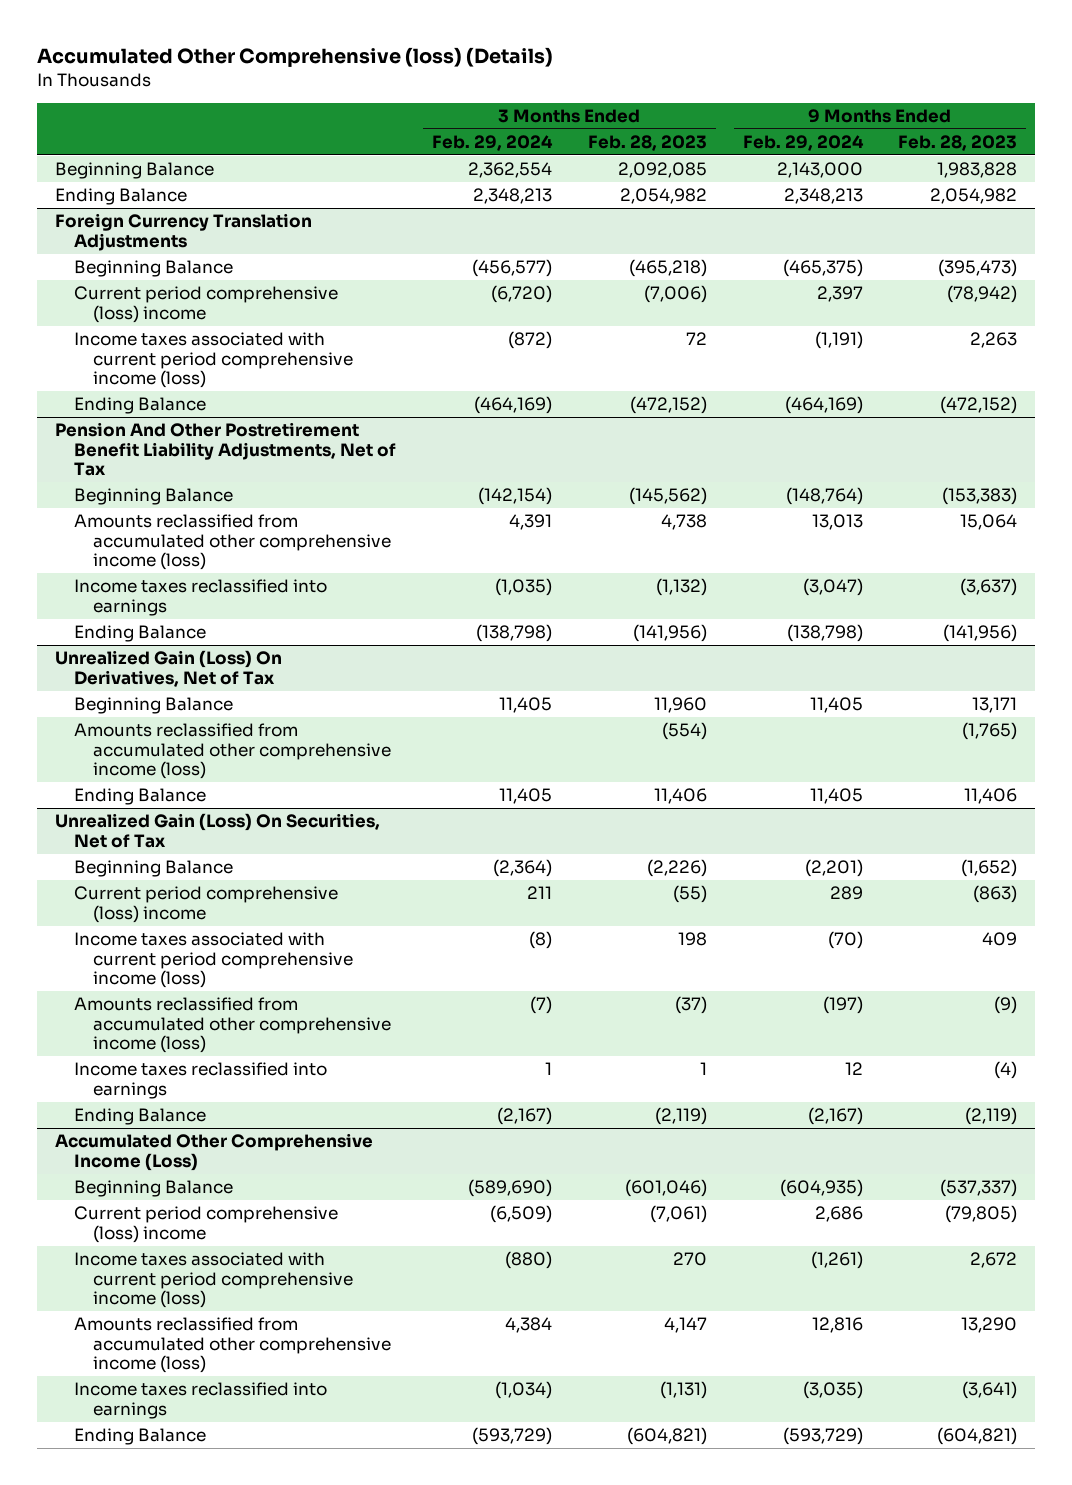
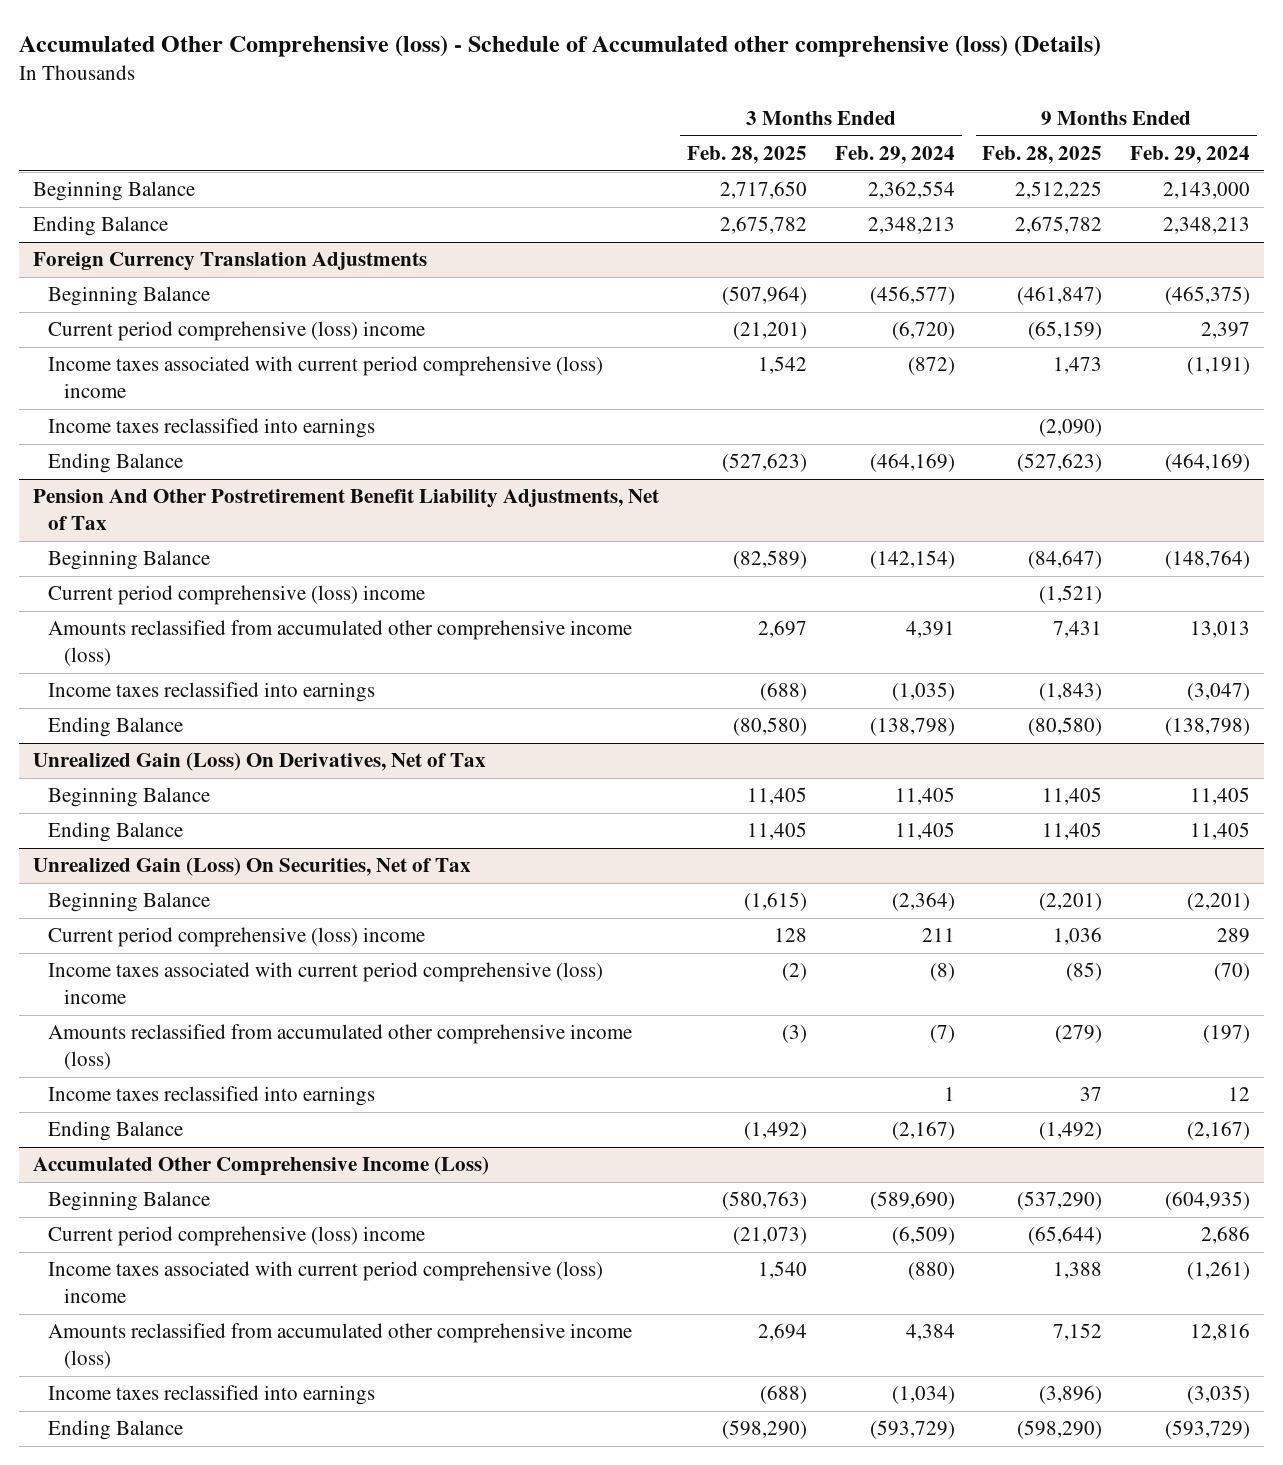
- Accumulated Other Comprehensive (loss) (Details)
+ Accumulated Other Comprehensive (loss) - Schedule of Accumulated other comprehensive (loss) (Details)
- | 3 Months Ended Feb. 29, 2024 | 3 Months Ended Feb. 28, 2023 | 9 Months Ended Feb. 29, 2024 | 9 Months Ended Feb. 28, 2023
+ | 3 Months Ended Feb. 28, 2025 | 3 Months Ended Feb. 29, 2024 | 9 Months Ended Feb. 28, 2025 | 9 Months Ended Feb. 29, 2024
@ Foreign Currency Translation Adjustments
- Income taxes associated with current period comprehensive income (loss) | (872) | 72 | (1,191) | 2,263
+ Income taxes associated with current period comprehensive (loss) income | 1,542 | (872) | 1,473 | (1,191)
+ Income taxes reclassified into earnings | | | (2,090) |
@ Pension And Other Postretirement Benefit Liability Adjustments, Net of Tax
+ Current period comprehensive (loss) income | | | (1,521) |
@ Unrealized Gain (Loss) On Derivatives, Net of Tax
- Amounts reclassified from accumulated other comprehensive income (loss) | | (554) | | (1,765)
@ Unrealized Gain (Loss) On Securities, Net of Tax
- Income taxes associated with current period comprehensive income (loss) | (8) | 198 | (70) | 409
+ Income taxes associated with current period comprehensive (loss) income | (2) | (8) | (85) | (70)
@ Accumulated Other Comprehensive Income (Loss)
- Income taxes associated with current period comprehensive income (loss) | (880) | 270 | (1,261) | 2,672
+ Income taxes associated with current period comprehensive (loss) income | 1,540 | (880) | 1,388 | (1,261)

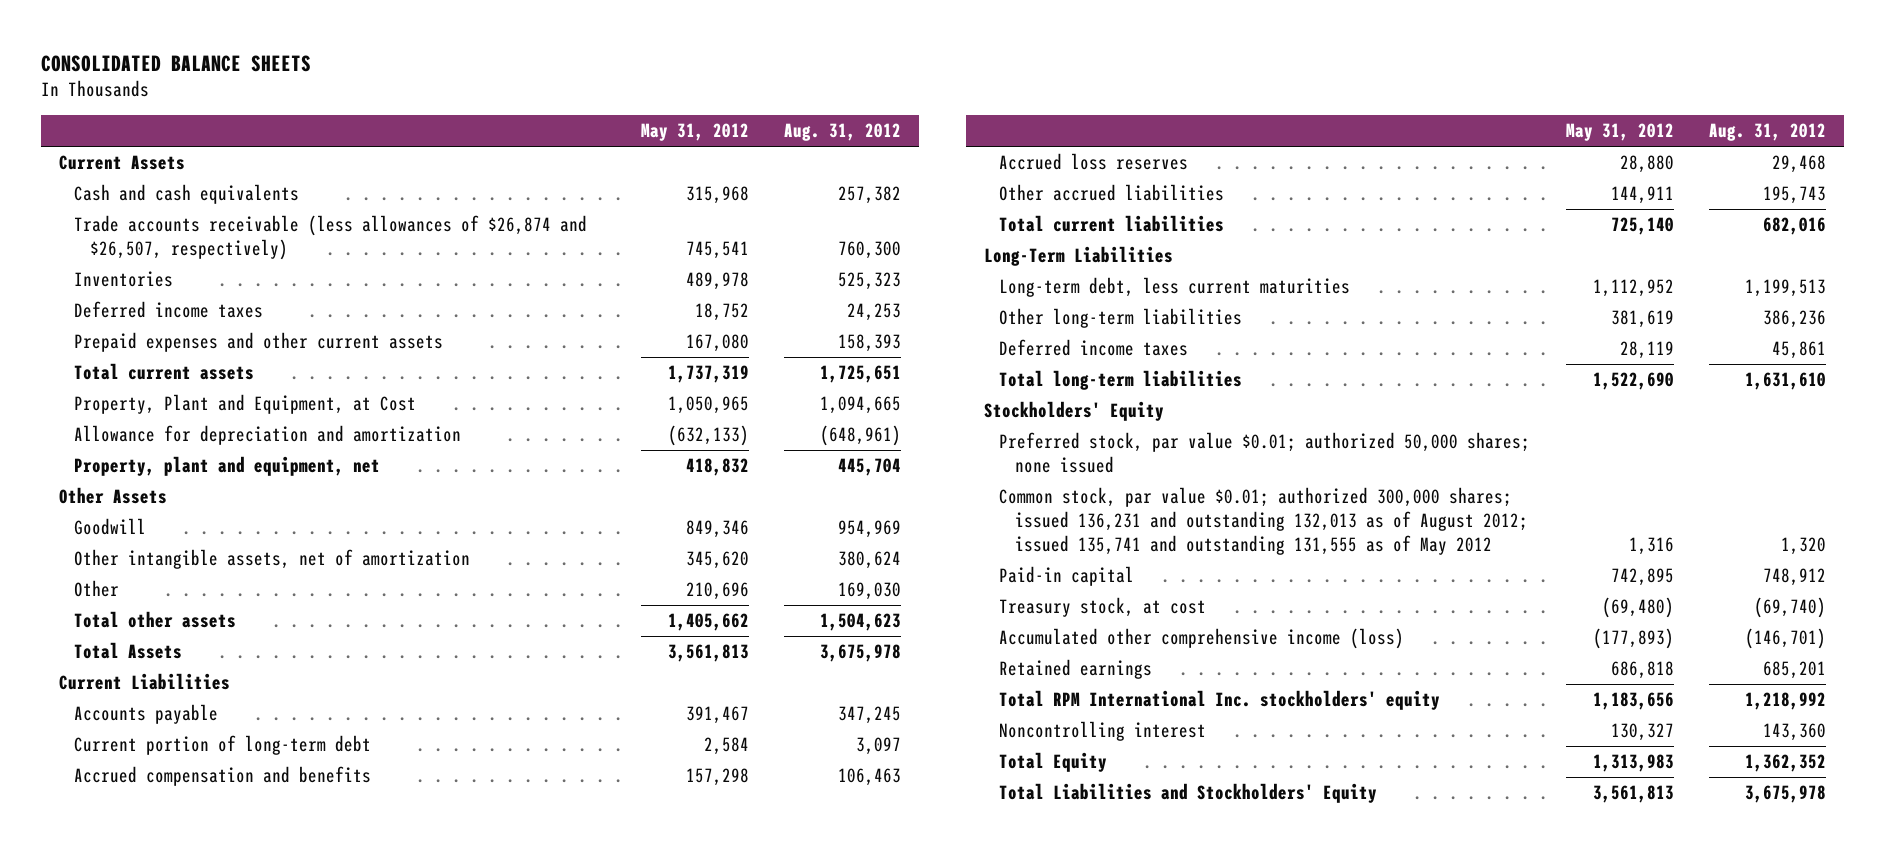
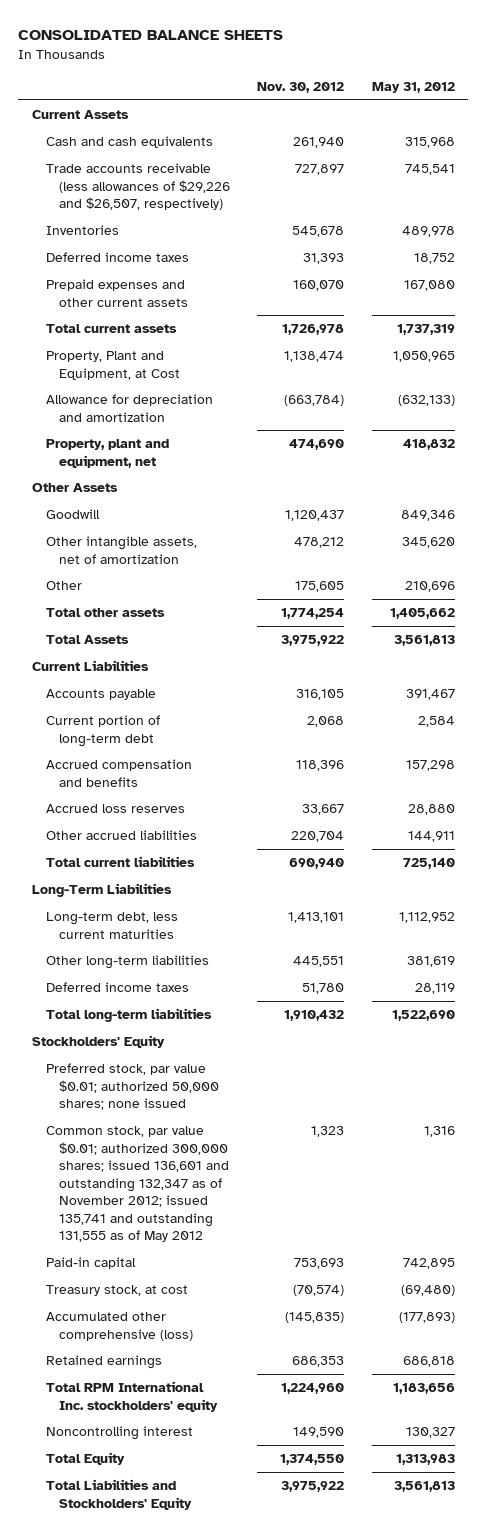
- | May 31, 2012 | Aug. 31, 2012
+ | Nov. 30, 2012 | May 31, 2012
- Trade accounts receivable (less allowances of $26,874 and $26,507, respectively) | 745,541 | 760,300
+ Trade accounts receivable (less allowances of $29,226 and $26,507, respectively) | 727,897 | 745,541
- Common stock, par value $0.01; authorized 300,000 shares; issued 136,231 and outstanding 132,013 as of August 2012; issued 135,741 and outstanding 131,555 as of May 2012 | 1,316 | 1,320
+ Common stock, par value $0.01; authorized 300,000 shares; issued 136,601 and outstanding 132,347 as of November 2012; issued 135,741 and outstanding 131,555 as of May 2012 | 1,323 | 1,316
- Accumulated other comprehensive income (loss) | (177,893) | (146,701)
+ Accumulated other comprehensive (loss) | (145,835) | (177,893)

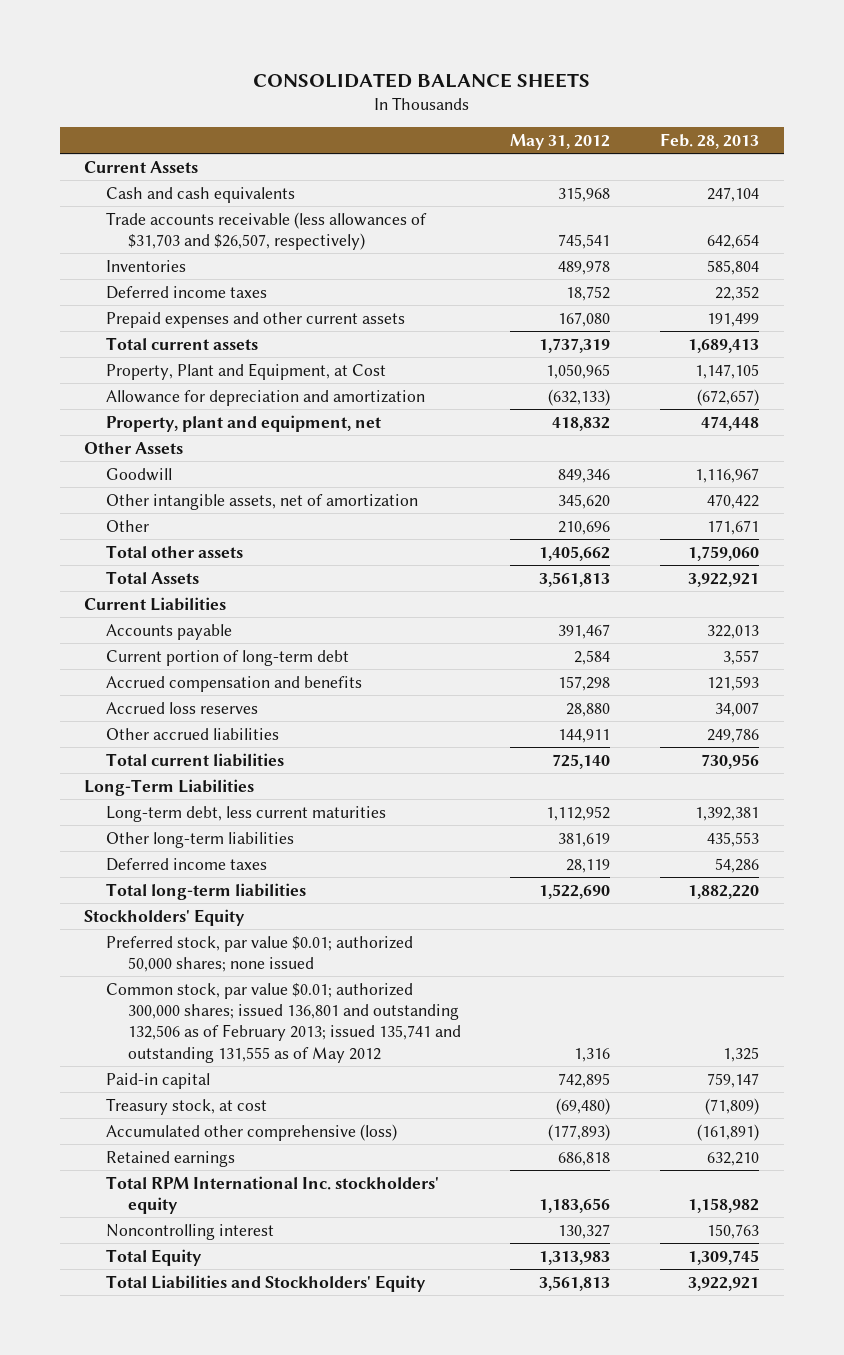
- | Nov. 30, 2012 | May 31, 2012
+ | May 31, 2012 | Feb. 28, 2013
- Trade accounts receivable (less allowances of $29,226 and $26,507, respectively) | 727,897 | 745,541
+ Trade accounts receivable (less allowances of $31,703 and $26,507, respectively) | 745,541 | 642,654
- Common stock, par value $0.01; authorized 300,000 shares; issued 136,601 and outstanding 132,347 as of November 2012; issued 135,741 and outstanding 131,555 as of May 2012 | 1,323 | 1,316
+ Common stock, par value $0.01; authorized 300,000 shares; issued 136,801 and outstanding 132,506 as of February 2013; issued 135,741 and outstanding 131,555 as of May 2012 | 1,316 | 1,325

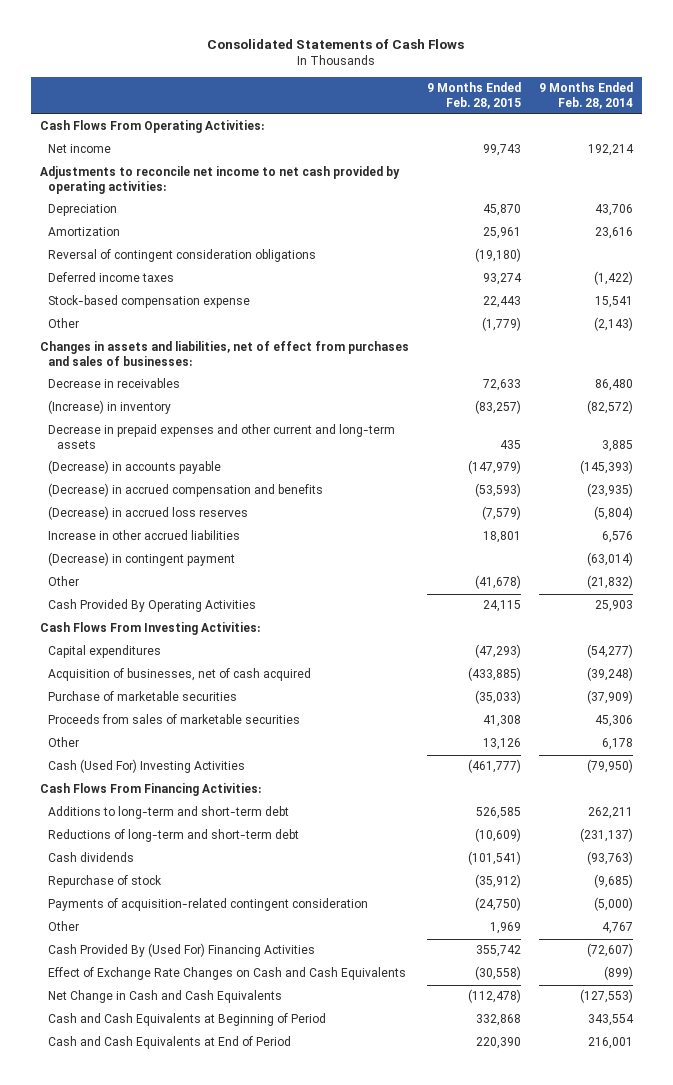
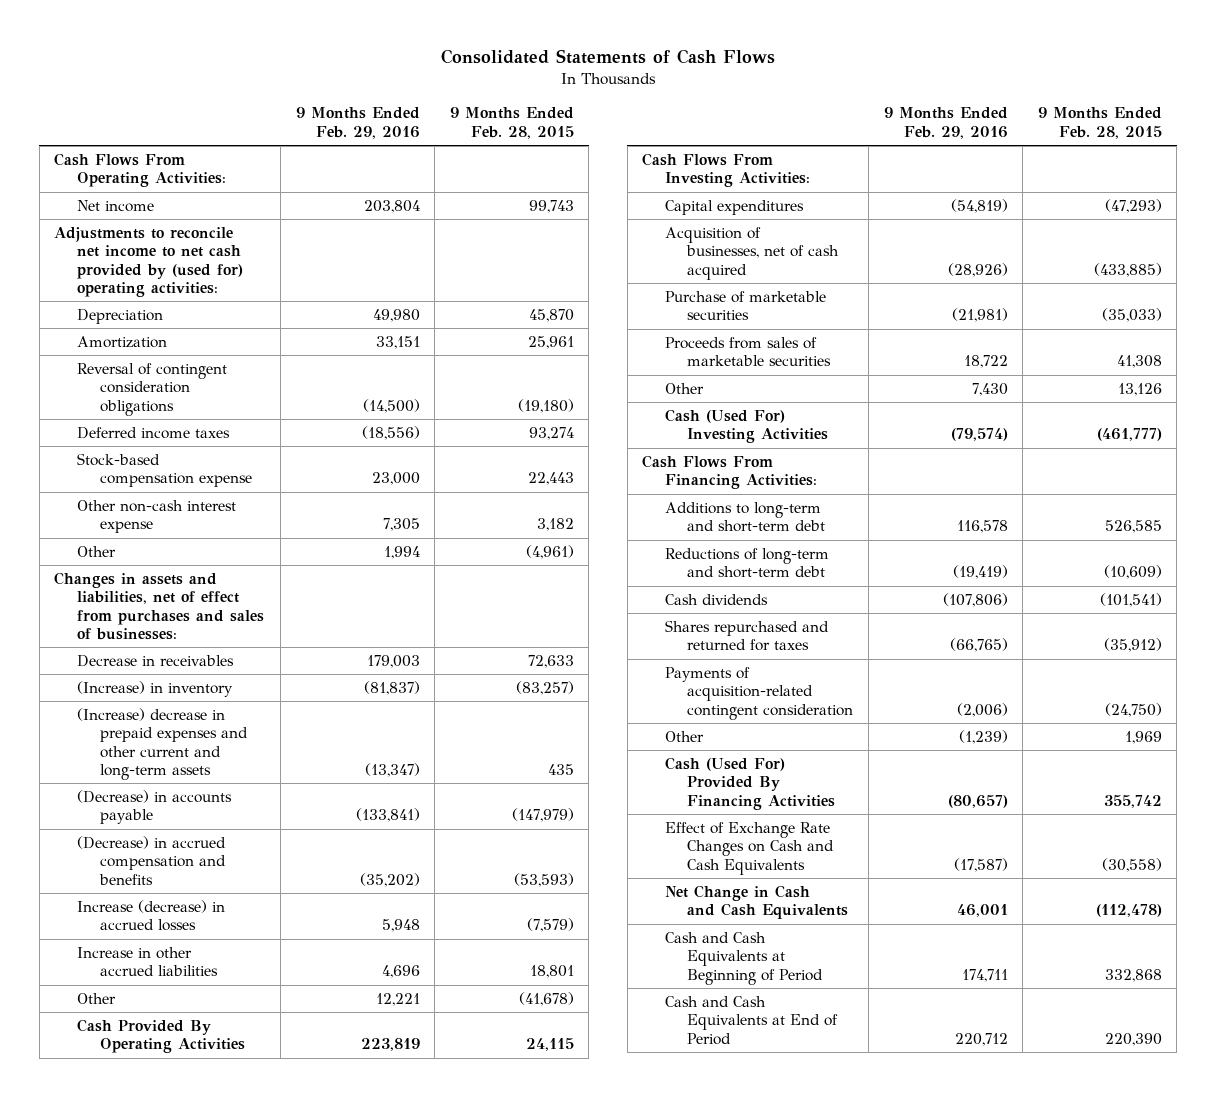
- | 9 Months Ended Feb. 28, 2015 | 9 Months Ended Feb. 28, 2014
+ | 9 Months Ended Feb. 29, 2016 | 9 Months Ended Feb. 28, 2015
- Adjustments to reconcile net income to net cash provided by operating activities:
+ Adjustments to reconcile net income to net cash provided by (used for) operating activities:
- Other | (1,779) | (2,143)
+ Other non-cash interest expense | 7,305 | 3,182
+ Other | 1,994 | (4,961)
- Decrease in prepaid expenses and other current and long-term assets | 435 | 3,885
+ (Increase) decrease in prepaid expenses and other current and long-term assets | (13,347) | 435
- (Decrease) in accrued loss reserves | (7,579) | (5,804)
+ Increase (decrease) in accrued losses | 5,948 | (7,579)
- (Decrease) in contingent payment | | (63,014)
- Repurchase of stock | (35,912) | (9,685)
+ Shares repurchased and returned for taxes | (66,765) | (35,912)
- Cash Provided By (Used For) Financing Activities | 355,742 | (72,607)
+ Cash (Used For) Provided By Financing Activities | (80,657) | 355,742

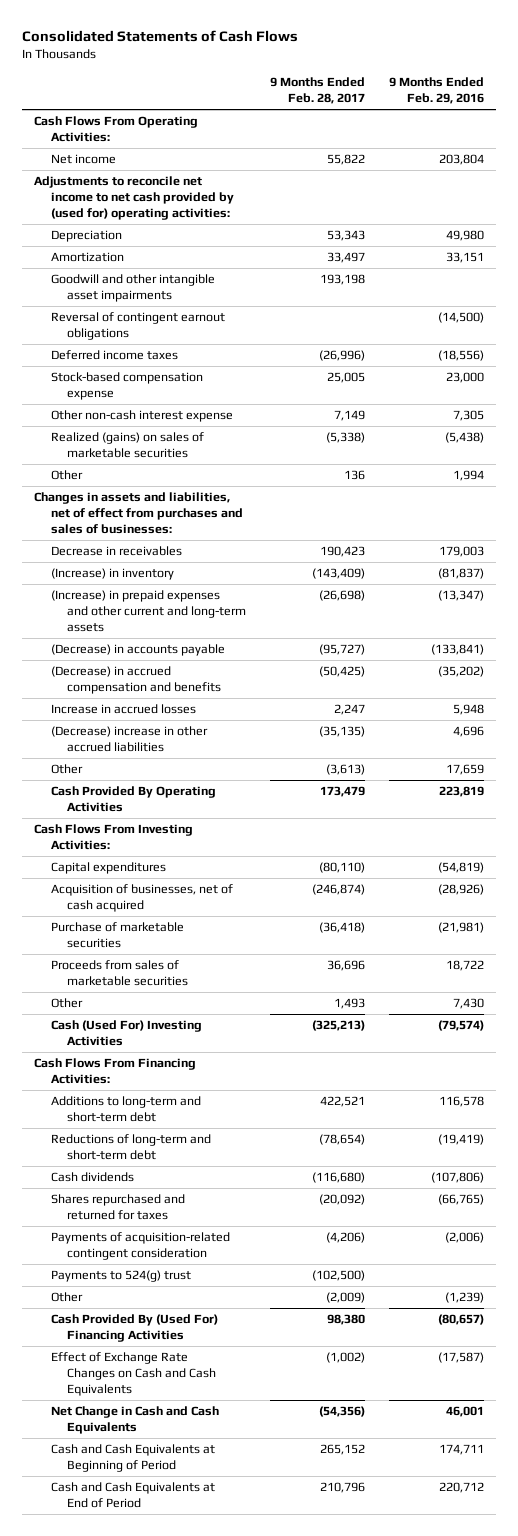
- | 9 Months Ended Feb. 29, 2016 | 9 Months Ended Feb. 28, 2015
+ | 9 Months Ended Feb. 28, 2017 | 9 Months Ended Feb. 29, 2016
- Reversal of contingent consideration obligations | (14,500) | (19,180)
+ Goodwill and other intangible asset impairments | 193,198 |
+ Reversal of contingent earnout obligations | | (14,500)
+ Realized (gains) on sales of marketable securities | (5,338) | (5,438)
- (Increase) decrease in prepaid expenses and other current and long-term assets | (13,347) | 435
+ (Increase) in prepaid expenses and other current and long-term assets | (26,698) | (13,347)
- Increase (decrease) in accrued losses | 5,948 | (7,579)
- Increase in other accrued liabilities | 4,696 | 18,801
- Other | 12,221 | (41,678)
+ Increase in accrued losses | 2,247 | 5,948
+ (Decrease) increase in other accrued liabilities | (35,135) | 4,696
+ Other | (3,613) | 17,659
+ Payments to 524(g) trust | (102,500) |
- Cash (Used For) Provided By Financing Activities | (80,657) | 355,742
+ Cash Provided By (Used For) Financing Activities | 98,380 | (80,657)

